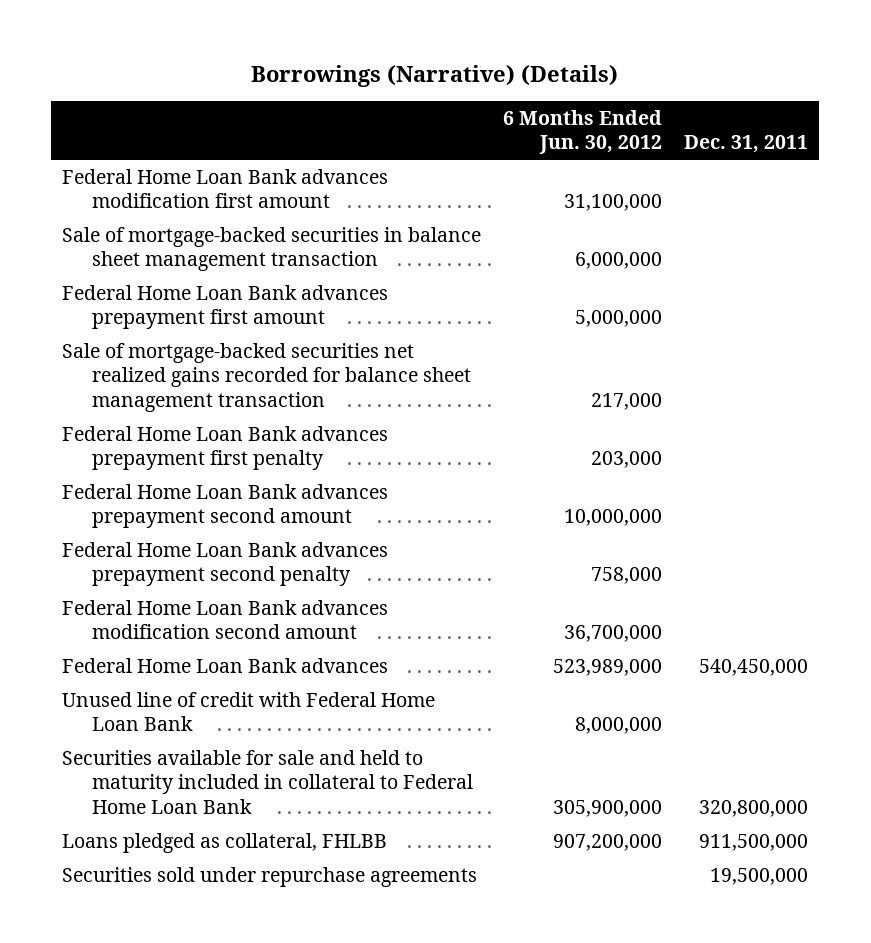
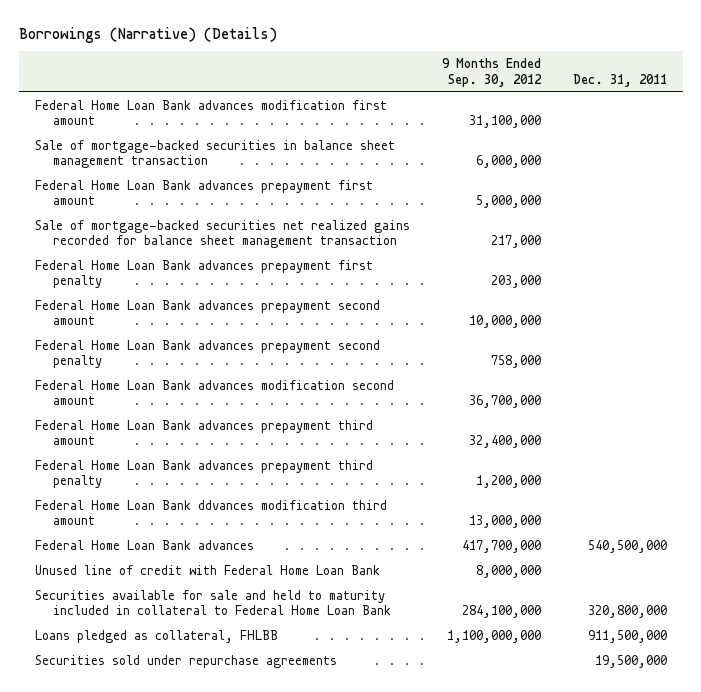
- | 6 Months Ended Jun. 30, 2012 | Dec. 31, 2011
+ | 9 Months Ended Sep. 30, 2012 | Dec. 31, 2011
- Federal Home Loan Bank advances | 523,989,000 | 540,450,000
+ Federal Home Loan Bank advances prepayment third amount | 32,400,000 |
+ Federal Home Loan Bank advances prepayment third penalty | 1,200,000 |
+ Federal Home Loan Bank ddvances modification third amount | 13,000,000 |
+ Federal Home Loan Bank advances | 417,700,000 | 540,500,000

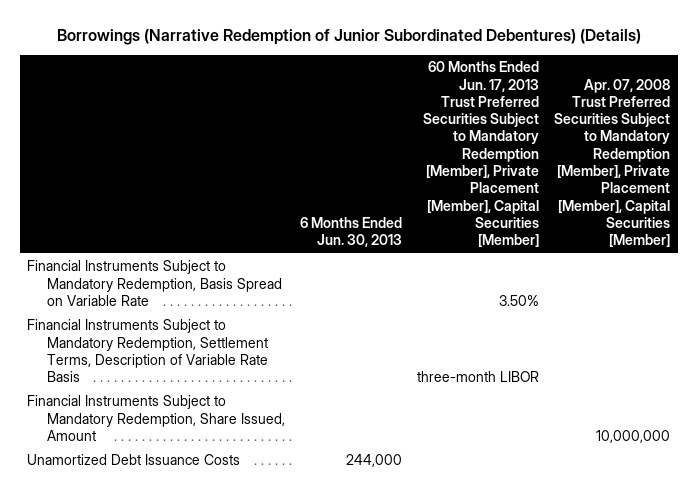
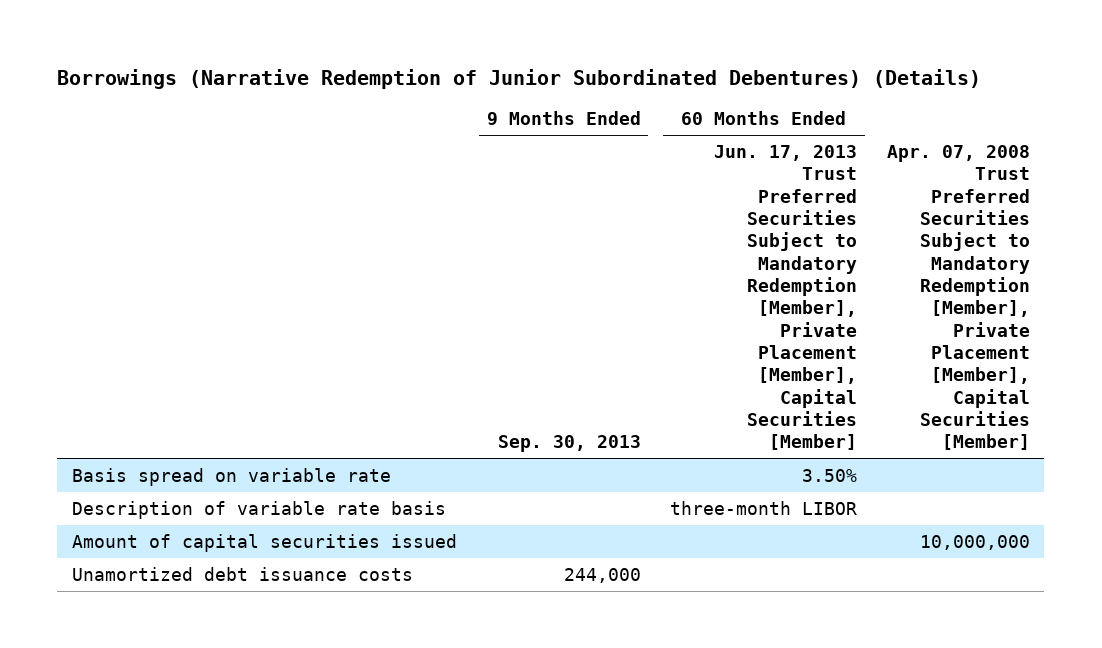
- | 6 Months Ended Jun. 30, 2013 | 60 Months Ended Jun. 17, 2013 Trust Preferred Securities Subject to Mandatory Redemption [Member], Private Placement [Member], Capital Securities [Member] | Apr. 07, 2008 Trust Preferred Securities Subject to Mandatory Redemption [Member], Private Placement [Member], Capital Securities [Member]
+ | 9 Months Ended Sep. 30, 2013 | 60 Months Ended Jun. 17, 2013 Trust Preferred Securities Subject to Mandatory Redemption [Member], Private Placement [Member], Capital Securities [Member] | Apr. 07, 2008 Trust Preferred Securities Subject to Mandatory Redemption [Member], Private Placement [Member], Capital Securities [Member]
- Financial Instruments Subject to Mandatory Redemption, Basis Spread on Variable Rate | | 3.50% |
- Financial Instruments Subject to Mandatory Redemption, Settlement Terms, Description of Variable Rate Basis | | three-month LIBOR |
- Financial Instruments Subject to Mandatory Redemption, Share Issued, Amount | | | 10,000,000
- Unamortized Debt Issuance Costs | 244,000 | |
+ Basis spread on variable rate | | 3.50% |
+ Description of variable rate basis | | three-month LIBOR |
+ Amount of capital securities issued | | | 10,000,000
+ Unamortized debt issuance costs | 244,000 | |

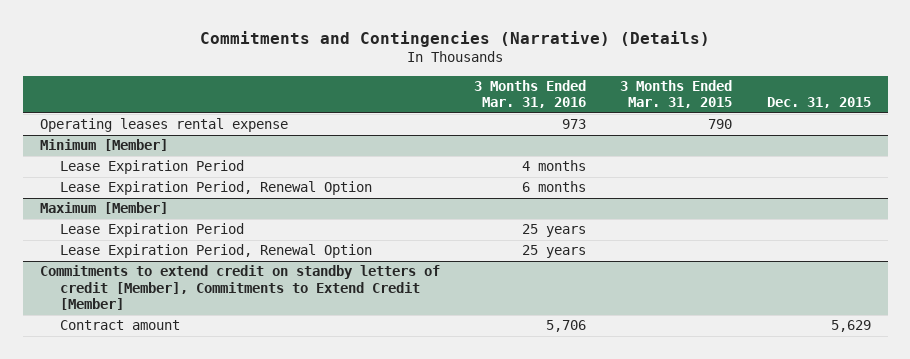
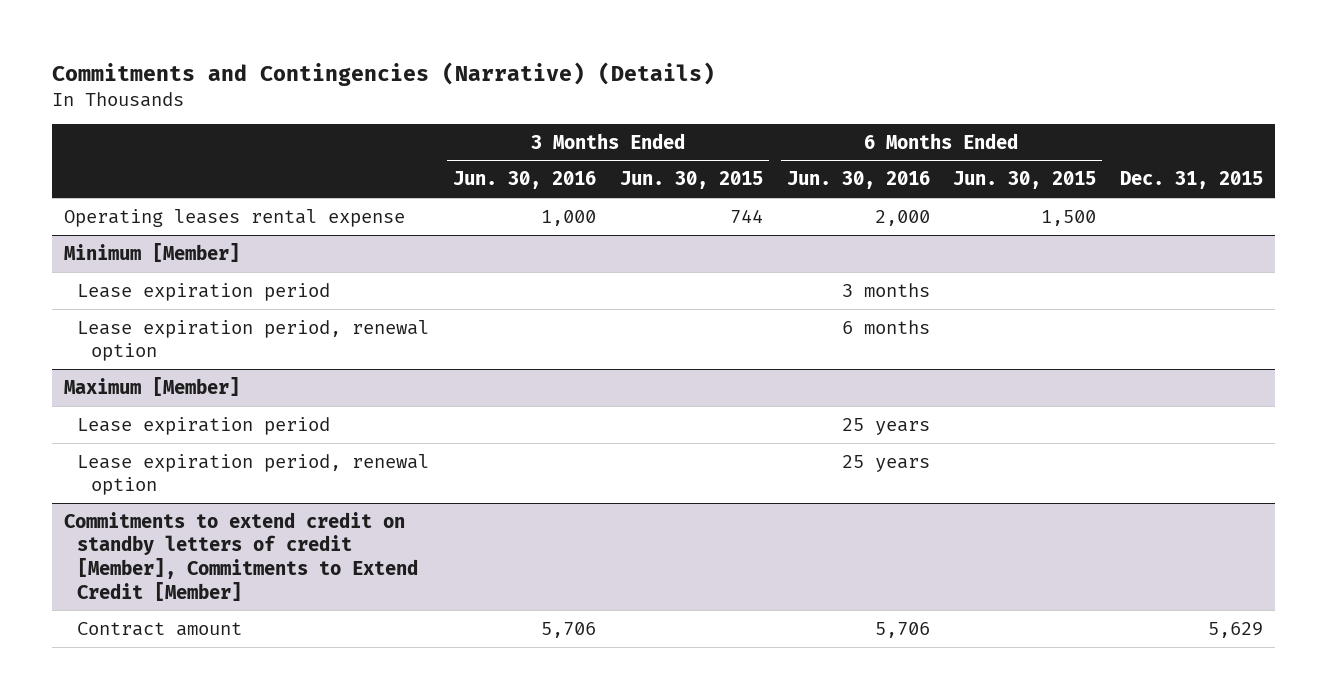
- | 3 Months Ended Mar. 31, 2016 | 3 Months Ended Mar. 31, 2015 | Dec. 31, 2015
+ | 3 Months Ended Jun. 30, 2016 | 3 Months Ended Jun. 30, 2015 | 6 Months Ended Jun. 30, 2016 | 6 Months Ended Jun. 30, 2015 | Dec. 31, 2015
@ Minimum [Member]
- Lease Expiration Period | 4 months | |
- Lease Expiration Period, Renewal Option | 6 months | |
+ Lease expiration period | | | 3 months | |
+ Lease expiration period, renewal option | | | 6 months | |
@ Maximum [Member]
- Lease Expiration Period | 25 years | |
- Lease Expiration Period, Renewal Option | 25 years | |
+ Lease expiration period | | | 25 years | |
+ Lease expiration period, renewal option | | | 25 years | |

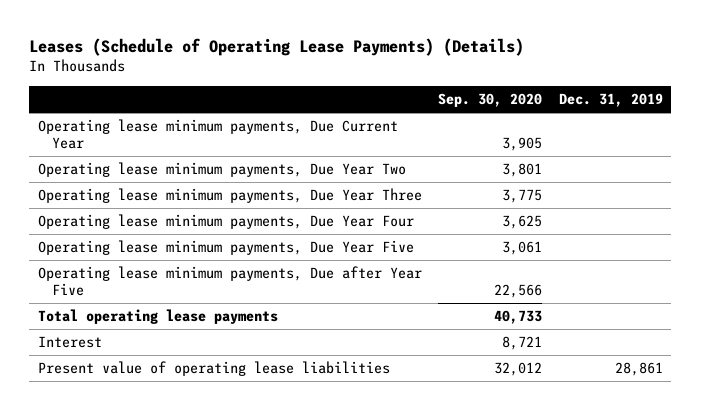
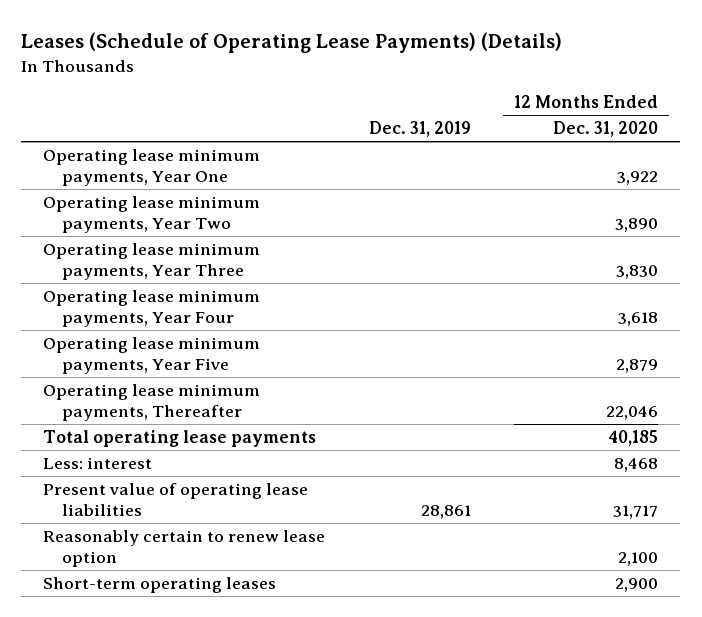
- | Sep. 30, 2020 | Dec. 31, 2019
+ | Dec. 31, 2019 | 12 Months Ended Dec. 31, 2020
- Operating lease minimum payments, Due Current Year | 3,905 |
- Operating lease minimum payments, Due Year Two | 3,801 |
- Operating lease minimum payments, Due Year Three | 3,775 |
- Operating lease minimum payments, Due Year Four | 3,625 |
- Operating lease minimum payments, Due Year Five | 3,061 |
- Operating lease minimum payments, Due after Year Five | 22,566 |
+ Operating lease minimum payments, Year One | | 3,922
+ Operating lease minimum payments, Year Two | | 3,890
+ Operating lease minimum payments, Year Three | | 3,830
+ Operating lease minimum payments, Year Four | | 3,618
+ Operating lease minimum payments, Year Five | | 2,879
+ Operating lease minimum payments, Thereafter | | 22,046
- Interest | 8,721 |
+ Less: interest | | 8,468
+ Reasonably certain to renew lease option | | 2,100
+ Short-term operating leases | | 2,900

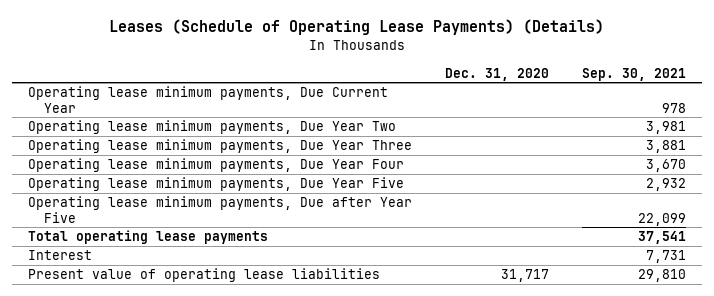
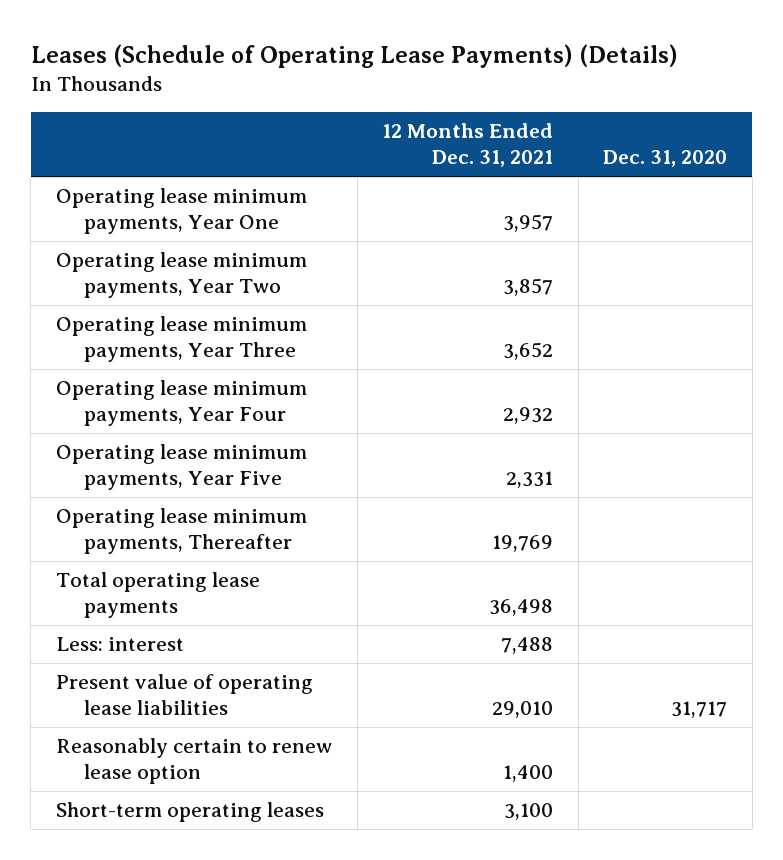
- | Dec. 31, 2020 | Sep. 30, 2021
+ | 12 Months Ended Dec. 31, 2021 | Dec. 31, 2020
- Operating lease minimum payments, Due Current Year | | 978
- Operating lease minimum payments, Due Year Two | | 3,981
- Operating lease minimum payments, Due Year Three | | 3,881
- Operating lease minimum payments, Due Year Four | | 3,670
- Operating lease minimum payments, Due Year Five | | 2,932
- Operating lease minimum payments, Due after Year Five | | 22,099
+ Operating lease minimum payments, Year One | 3,957 |
+ Operating lease minimum payments, Year Two | 3,857 |
+ Operating lease minimum payments, Year Three | 3,652 |
+ Operating lease minimum payments, Year Four | 2,932 |
+ Operating lease minimum payments, Year Five | 2,331 |
+ Operating lease minimum payments, Thereafter | 19,769 |
- Interest | | 7,731
+ Less: interest | 7,488 |
+ Reasonably certain to renew lease option | 1,400 |
+ Short-term operating leases | 3,100 |

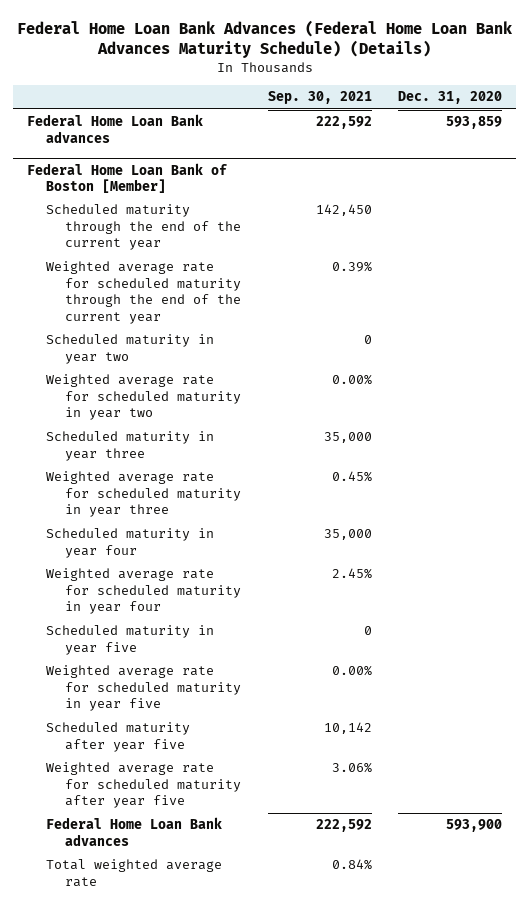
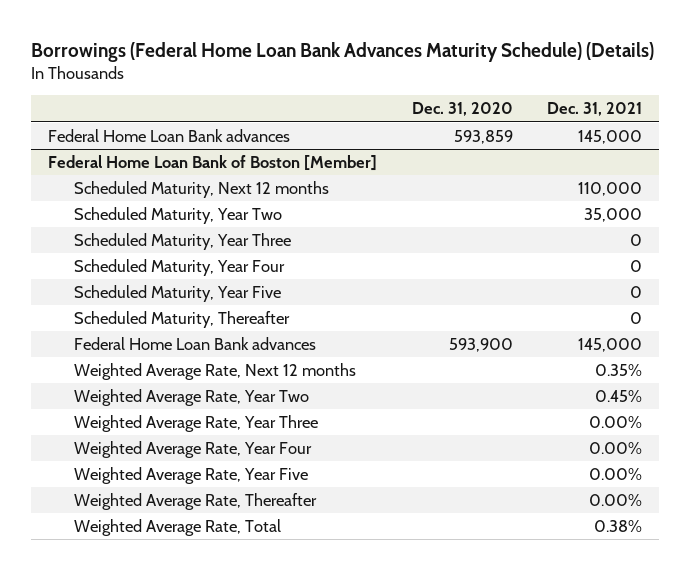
- Federal Home Loan Bank Advances (Federal Home Loan Bank Advances Maturity Schedule) (Details)
+ Borrowings (Federal Home Loan Bank Advances Maturity Schedule) (Details)
- | Sep. 30, 2021 | Dec. 31, 2020
+ | Dec. 31, 2020 | Dec. 31, 2021
@ Federal Home Loan Bank of Boston [Member]
- Scheduled maturity through the end of the current year | 142,450 |
- Weighted average rate for scheduled maturity through the end of the current year | 0.39% |
- Scheduled maturity in year two | 0 |
- Weighted average rate for scheduled maturity in year two | 0.00% |
- Scheduled maturity in year three | 35,000 |
- Weighted average rate for scheduled maturity in year three | 0.45% |
- Scheduled maturity in year four | 35,000 |
- Weighted average rate for scheduled maturity in year four | 2.45% |
- Scheduled maturity in year five | 0 |
- Weighted average rate for scheduled maturity in year five | 0.00% |
- Scheduled maturity after year five | 10,142 |
- Weighted average rate for scheduled maturity after year five | 3.06% |
+ Scheduled Maturity, Next 12 months | | 110,000
+ Scheduled Maturity, Year Two | | 35,000
+ Scheduled Maturity, Year Three | | 0
+ Scheduled Maturity, Year Four | | 0
+ Scheduled Maturity, Year Five | | 0
+ Scheduled Maturity, Thereafter | | 0
- Total weighted average rate | 0.84% |
+ Weighted Average Rate, Next 12 months | | 0.35%
+ Weighted Average Rate, Year Two | | 0.45%
+ Weighted Average Rate, Year Three | | 0.00%
+ Weighted Average Rate, Year Four | | 0.00%
+ Weighted Average Rate, Year Five | | 0.00%
+ Weighted Average Rate, Thereafter | | 0.00%
+ Weighted Average Rate, Total | | 0.38%

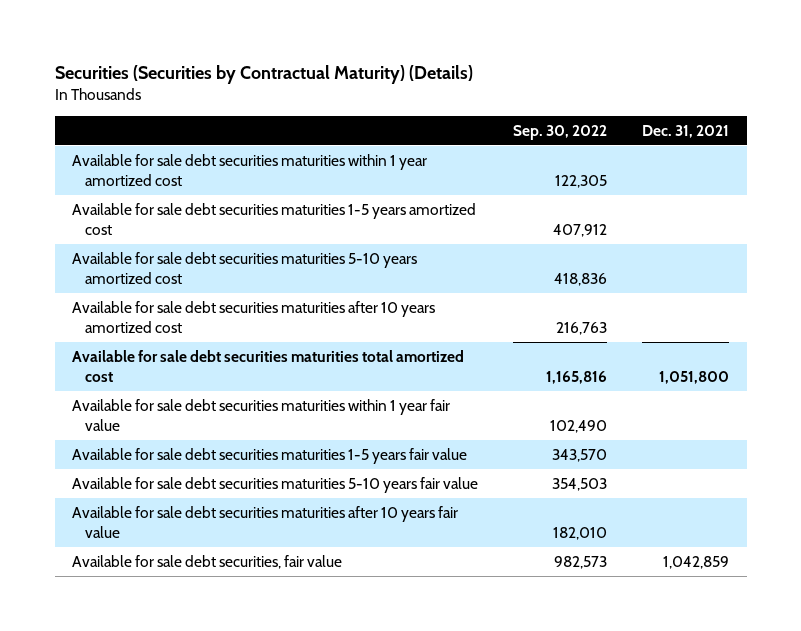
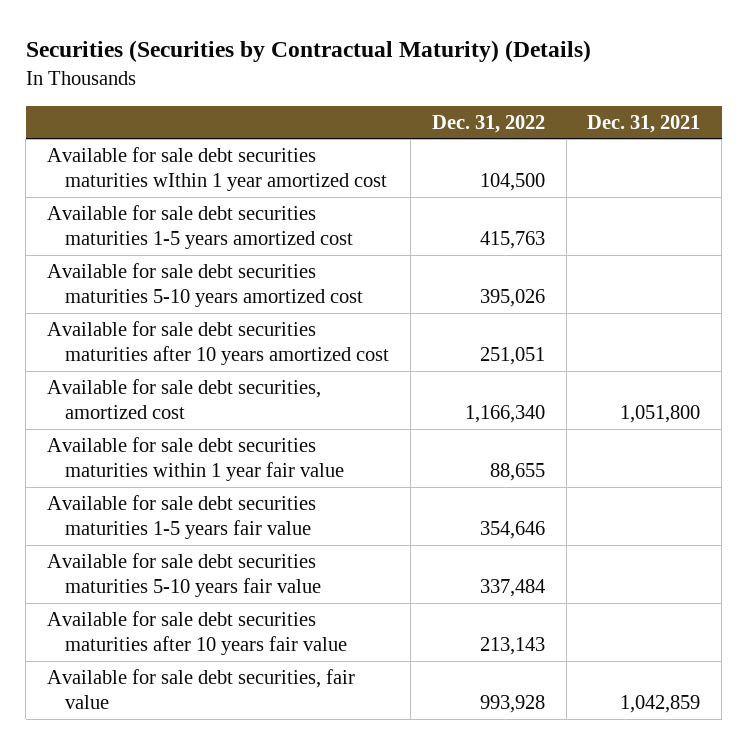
- | Sep. 30, 2022 | Dec. 31, 2021
+ | Dec. 31, 2022 | Dec. 31, 2021
- Available for sale debt securities maturities within 1 year amortized cost | 122,305 |
+ Available for sale debt securities maturities wIthin 1 year amortized cost | 104,500 |
- Available for sale debt securities maturities total amortized cost | 1,165,816 | 1,051,800
+ Available for sale debt securities, amortized cost | 1,166,340 | 1,051,800

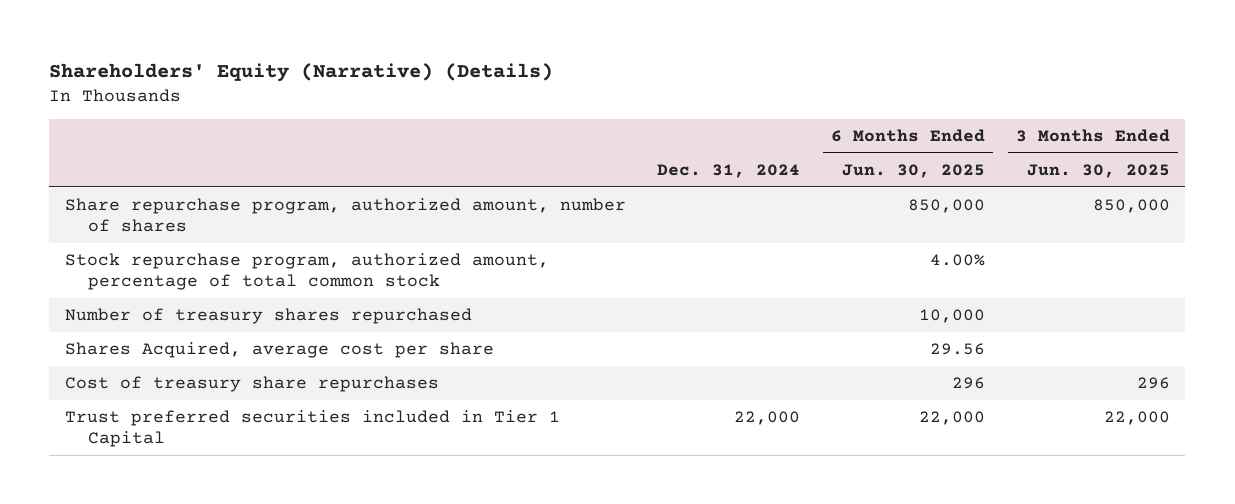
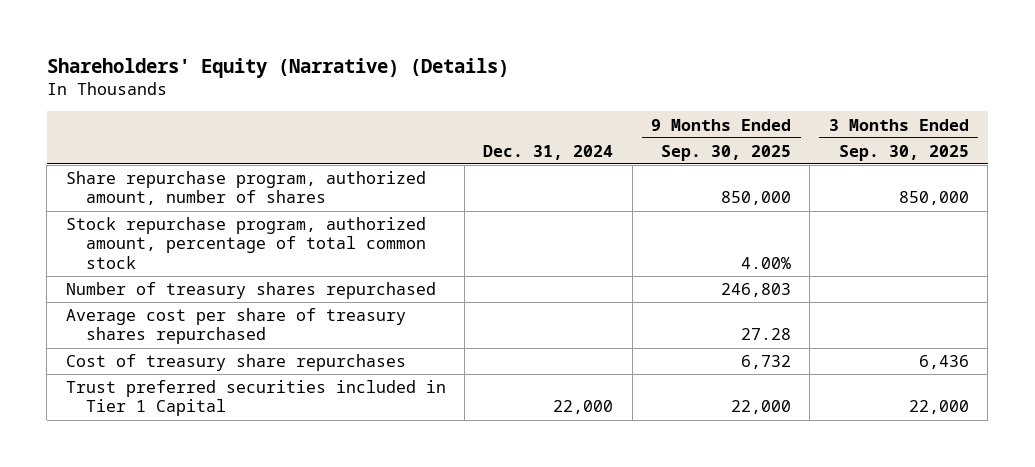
- | Dec. 31, 2024 | 6 Months Ended Jun. 30, 2025 | 3 Months Ended Jun. 30, 2025
+ | Dec. 31, 2024 | 9 Months Ended Sep. 30, 2025 | 3 Months Ended Sep. 30, 2025
- Shares Acquired, average cost per share | | 29.56 |
+ Average cost per share of treasury shares repurchased | | 27.28 |

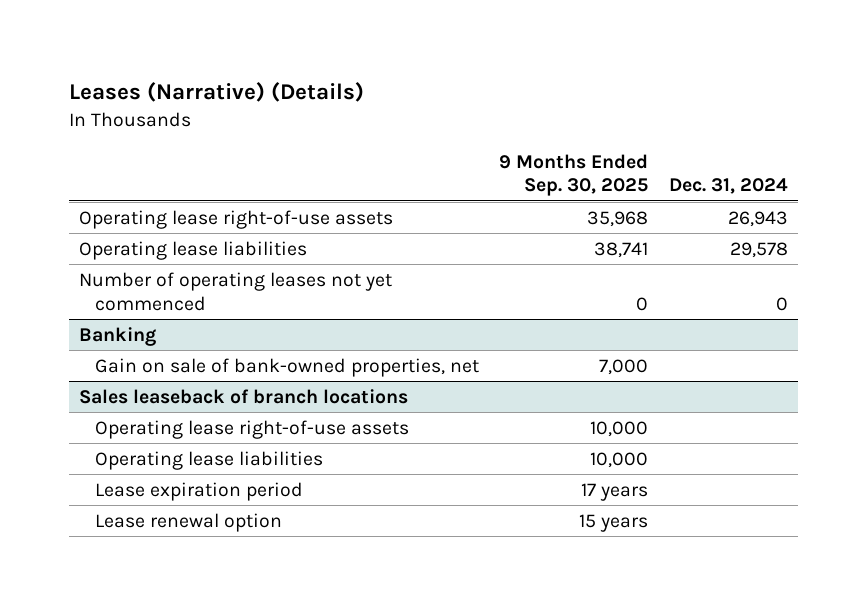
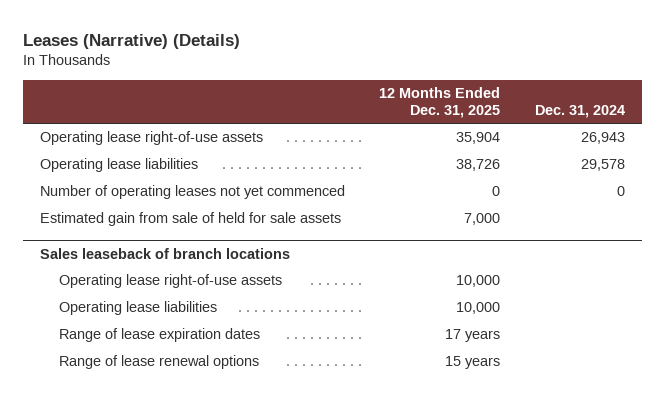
- | 9 Months Ended Sep. 30, 2025 | Dec. 31, 2024
+ | 12 Months Ended Dec. 31, 2025 | Dec. 31, 2024
- Banking
- Gain on sale of bank-owned properties, net | 7,000 |
+ Estimated gain from sale of held for sale assets | 7,000 |
@ Sales leaseback of branch locations
- Lease expiration period | 17 years |
- Lease renewal option | 15 years |
+ Range of lease expiration dates | 17 years |
+ Range of lease renewal options | 15 years |

